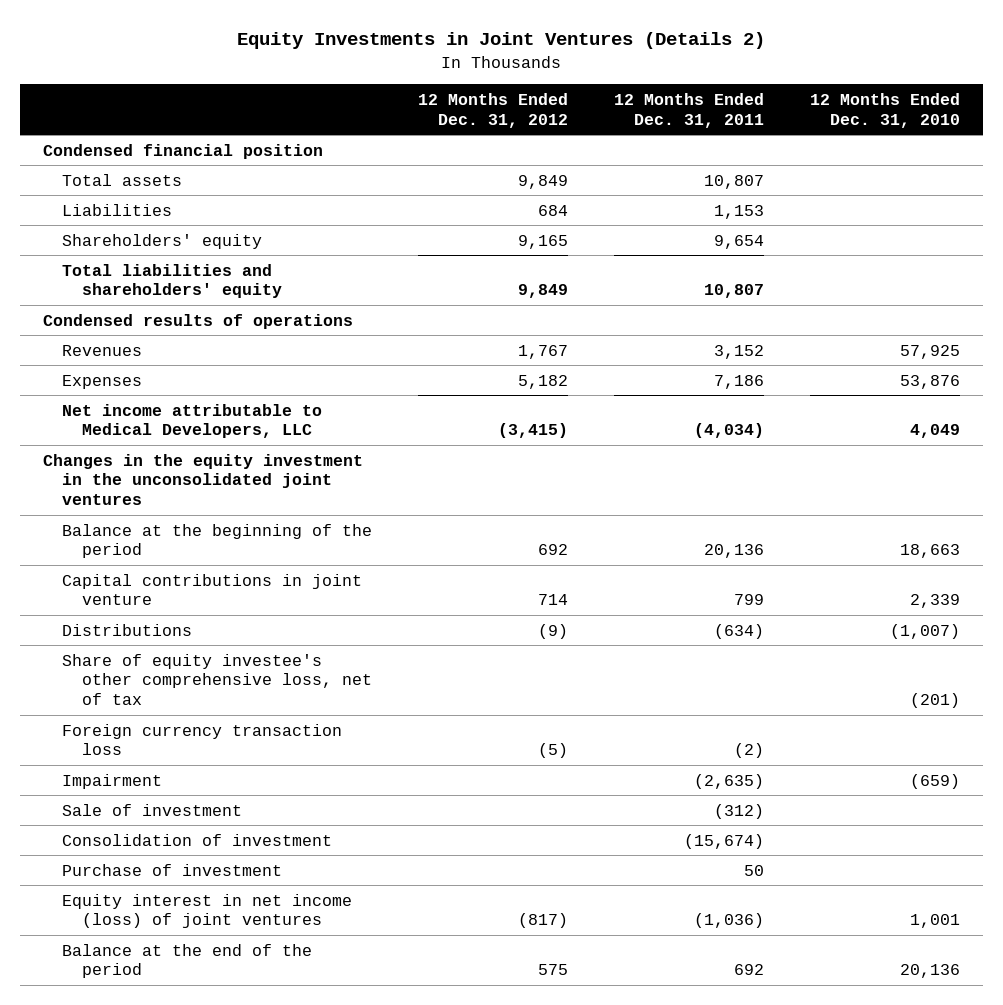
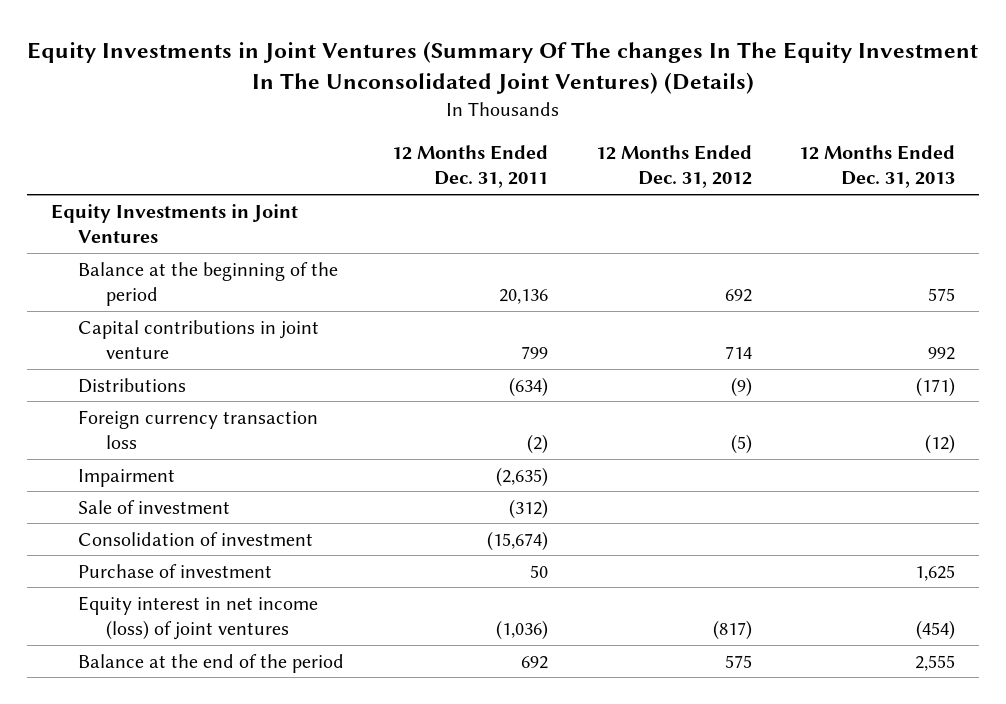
- Equity Investments in Joint Ventures (Details 2)
+ Equity Investments in Joint Ventures (Summary Of The changes In The Equity Investment In The Unconsolidated Joint Ventures) (Details)
- | 12 Months Ended Dec. 31, 2012 | 12 Months Ended Dec. 31, 2011 | 12 Months Ended Dec. 31, 2010
+ | 12 Months Ended Dec. 31, 2011 | 12 Months Ended Dec. 31, 2012 | 12 Months Ended Dec. 31, 2013
- Condensed financial position
- Total assets | 9,849 | 10,807 |
- Liabilities | 684 | 1,153 |
- Shareholders' equity | 9,165 | 9,654 |
- Total liabilities and shareholders' equity | 9,849 | 10,807 |
- Condensed results of operations
- Revenues | 1,767 | 3,152 | 57,925
- Expenses | 5,182 | 7,186 | 53,876
- Net income attributable to Medical Developers, LLC | (3,415) | (4,034) | 4,049
- Changes in the equity investment in the unconsolidated joint ventures
+ Equity Investments in Joint Ventures
- Share of equity investee's other comprehensive loss, net of tax | | | (201)

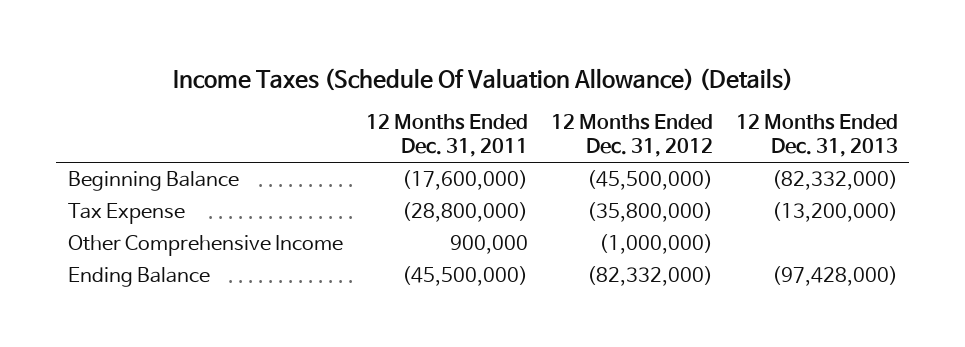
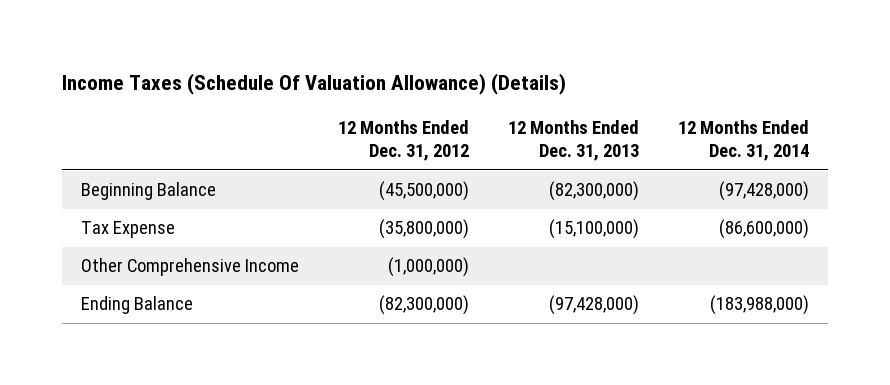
- | 12 Months Ended Dec. 31, 2011 | 12 Months Ended Dec. 31, 2012 | 12 Months Ended Dec. 31, 2013
+ | 12 Months Ended Dec. 31, 2012 | 12 Months Ended Dec. 31, 2013 | 12 Months Ended Dec. 31, 2014
- Beginning Balance | (17,600,000) | (45,500,000) | (82,332,000)
- Tax Expense | (28,800,000) | (35,800,000) | (13,200,000)
+ Beginning Balance | (45,500,000) | (82,300,000) | (97,428,000)
+ Tax Expense | (35,800,000) | (15,100,000) | (86,600,000)
- Ending Balance | (45,500,000) | (82,332,000) | (97,428,000)
+ Ending Balance | (82,300,000) | (97,428,000) | (183,988,000)

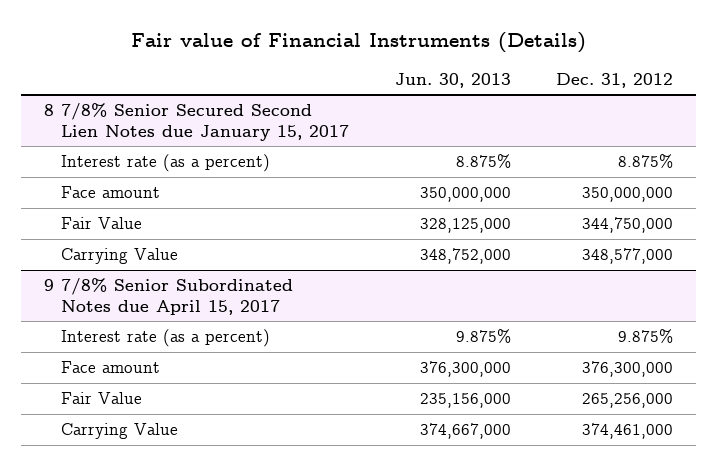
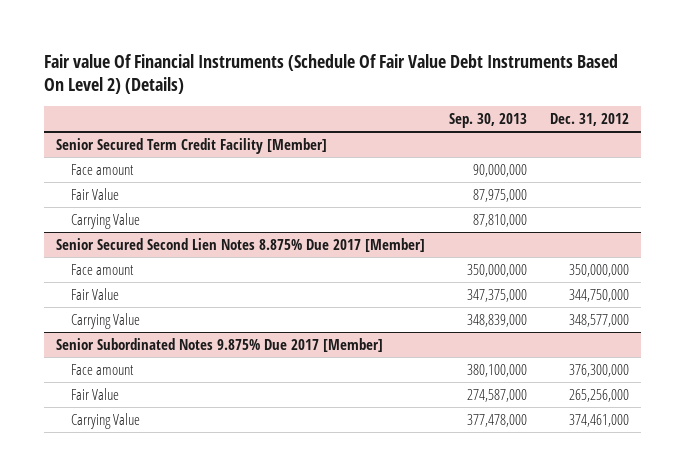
- Fair value of Financial Instruments (Details)
+ Fair value Of Financial Instruments (Schedule Of Fair Value Debt Instruments Based On Level 2) (Details)
- | Jun. 30, 2013 | Dec. 31, 2012
+ | Sep. 30, 2013 | Dec. 31, 2012
- 8 7/8% Senior Secured Second Lien Notes due January 15, 2017
- Interest rate (as a percent) | 8.875% | 8.875%
+ Senior Secured Term Credit Facility [Member]
+ Face amount | 90,000,000 |
+ Fair Value | 87,975,000 |
+ Carrying Value | 87,810,000 |
+ Senior Secured Second Lien Notes 8.875% Due 2017 [Member]
- 9 7/8% Senior Subordinated Notes due April 15, 2017
- Interest rate (as a percent) | 9.875% | 9.875%
+ Senior Subordinated Notes 9.875% Due 2017 [Member]

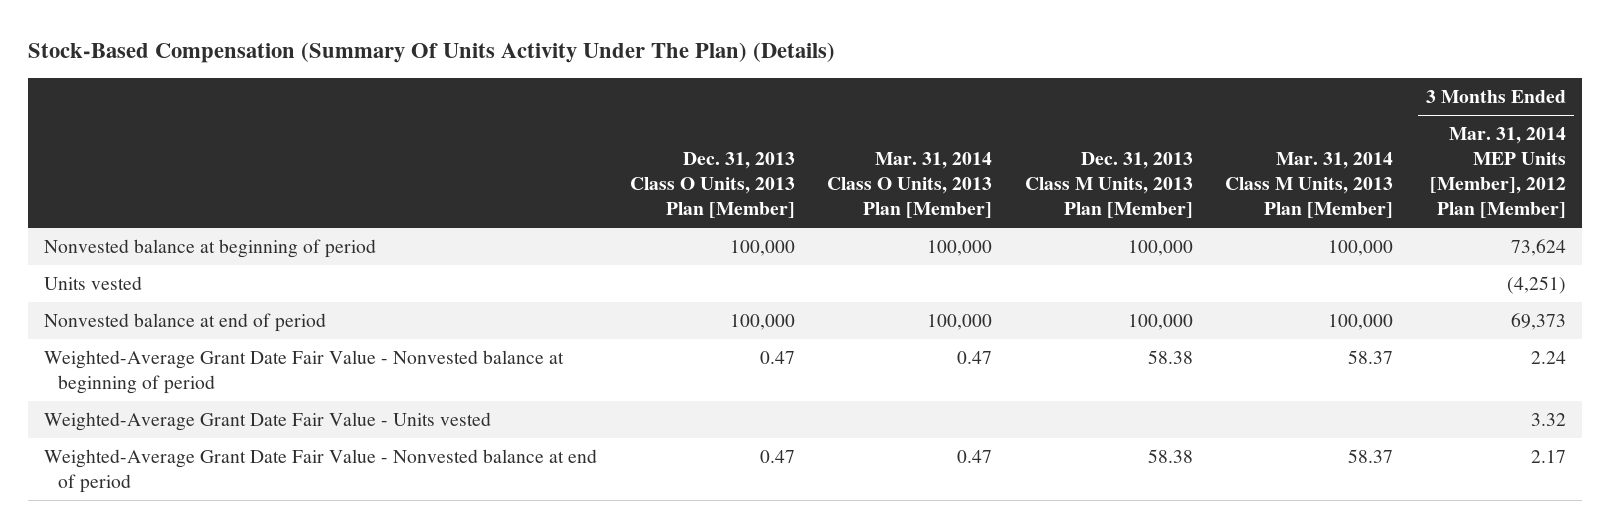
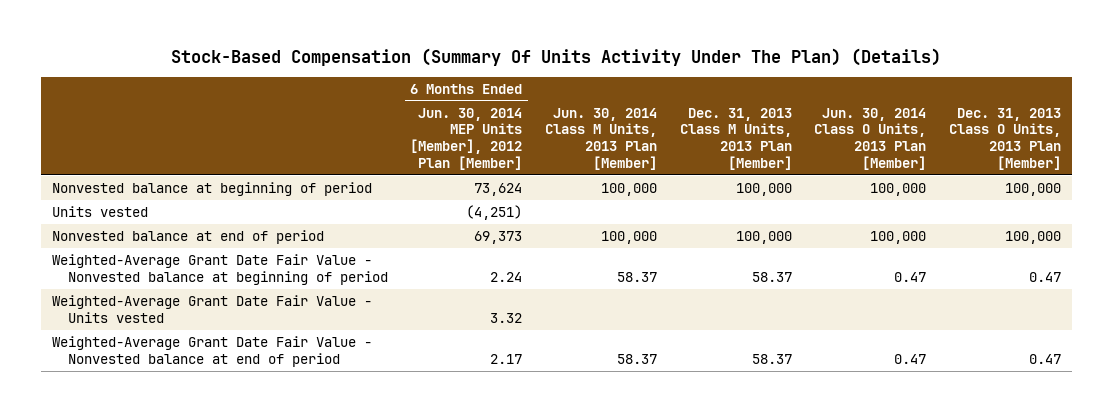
- | Dec. 31, 2013 Class O Units, 2013 Plan [Member] | Mar. 31, 2014 Class O Units, 2013 Plan [Member] | Dec. 31, 2013 Class M Units, 2013 Plan [Member] | Mar. 31, 2014 Class M Units, 2013 Plan [Member] | 3 Months Ended Mar. 31, 2014 MEP Units [Member], 2012 Plan [Member]
+ | 6 Months Ended Jun. 30, 2014 MEP Units [Member], 2012 Plan [Member] | Jun. 30, 2014 Class M Units, 2013 Plan [Member] | Dec. 31, 2013 Class M Units, 2013 Plan [Member] | Jun. 30, 2014 Class O Units, 2013 Plan [Member] | Dec. 31, 2013 Class O Units, 2013 Plan [Member]
- Weighted-Average Grant Date Fair Value - Nonvested balance at beginning of period | 0.47 | 0.47 | 58.38 | 58.37 | 2.24
+ Weighted-Average Grant Date Fair Value - Nonvested balance at beginning of period | 2.24 | 58.37 | 58.37 | 0.47 | 0.47
- Weighted-Average Grant Date Fair Value - Nonvested balance at end of period | 0.47 | 0.47 | 58.38 | 58.37 | 2.17
+ Weighted-Average Grant Date Fair Value - Nonvested balance at end of period | 2.17 | 58.37 | 58.37 | 0.47 | 0.47

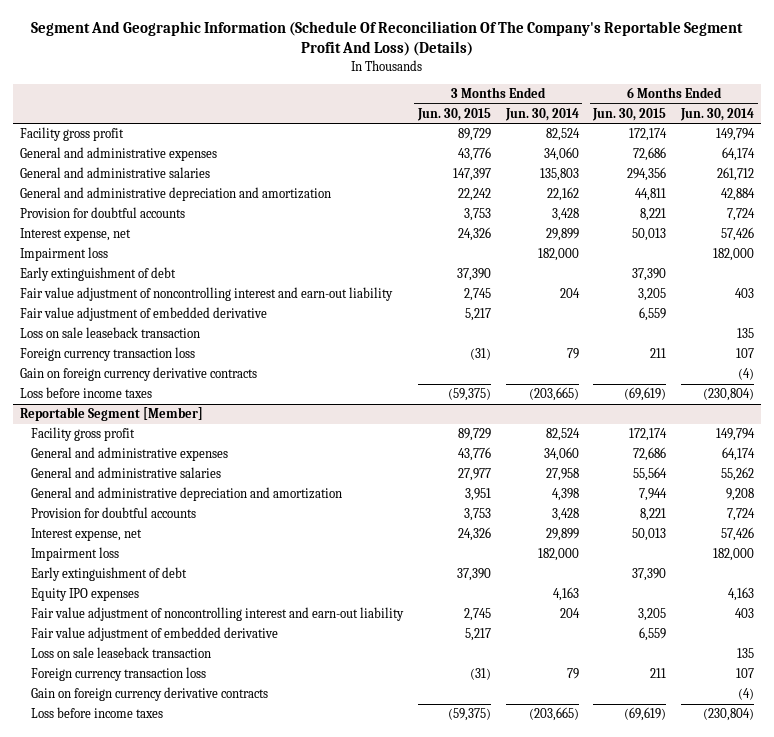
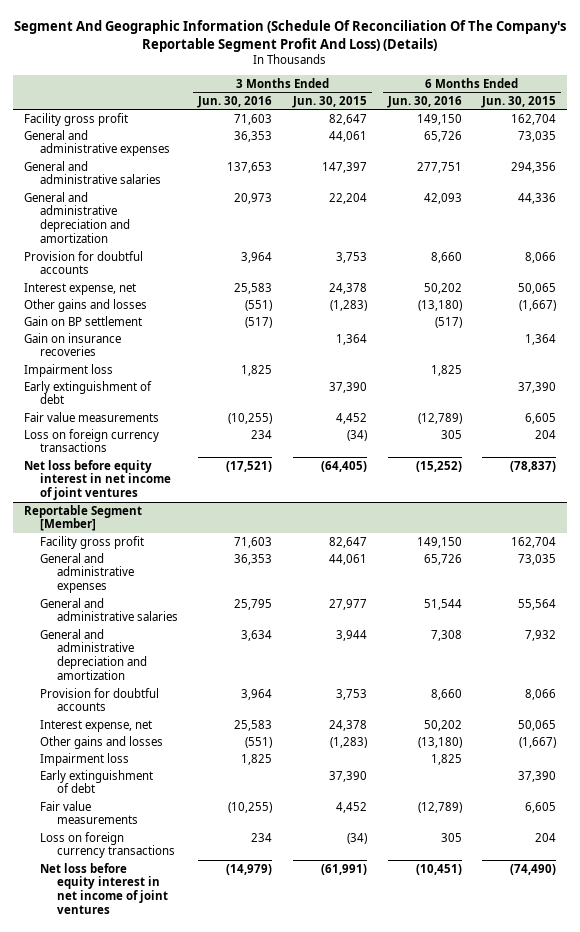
- | 3 Months Ended Jun. 30, 2015 | 3 Months Ended Jun. 30, 2014 | 6 Months Ended Jun. 30, 2015 | 6 Months Ended Jun. 30, 2014
+ | 3 Months Ended Jun. 30, 2016 | 3 Months Ended Jun. 30, 2015 | 6 Months Ended Jun. 30, 2016 | 6 Months Ended Jun. 30, 2015
- Facility gross profit | 89,729 | 82,524 | 172,174 | 149,794
- General and administrative expenses | 43,776 | 34,060 | 72,686 | 64,174
+ Facility gross profit | 71,603 | 82,647 | 149,150 | 162,704
+ General and administrative expenses | 36,353 | 44,061 | 65,726 | 73,035
- General and administrative depreciation and amortization | 22,242 | 22,162 | 44,811 | 42,884
- Provision for doubtful accounts | 3,753 | 3,428 | 8,221 | 7,724
- Interest expense, net | 24,326 | 29,899 | 50,013 | 57,426
+ General and administrative depreciation and amortization | 20,973 | 22,204 | 42,093 | 44,336
+ Provision for doubtful accounts | 3,964 | 3,753 | 8,660 | 8,066
+ Interest expense, net | 25,583 | 24,378 | 50,202 | 50,065
+ Other gains and losses | (551) | (1,283) | (13,180) | (1,667)
+ Gain on BP settlement | (517) | | (517) |
+ Gain on insurance recoveries | | 1,364 | | 1,364
- Fair value adjustment of noncontrolling interest and earn-out liability | 2,745 | 204 | 3,205 | 403
- Fair value adjustment of embedded derivative | 5,217 | | 6,559 |
- Loss on sale leaseback transaction | | | | 135
- Foreign currency transaction loss | (31) | 79 | 211 | 107
- Gain on foreign currency derivative contracts | | | | (4)
- Loss before income taxes | (59,375) | (203,665) | (69,619) | (230,804)
+ Fair value measurements | (10,255) | 4,452 | (12,789) | 6,605
+ Loss on foreign currency transactions | 234 | (34) | 305 | 204
+ Net loss before equity interest in net income of joint ventures | (17,521) | (64,405) | (15,252) | (78,837)
@ Reportable Segment [Member]
- Facility gross profit | 89,729 | 82,524 | 172,174 | 149,794
- General and administrative expenses | 43,776 | 34,060 | 72,686 | 64,174
+ Facility gross profit | 71,603 | 82,647 | 149,150 | 162,704
+ General and administrative expenses | 36,353 | 44,061 | 65,726 | 73,035
- General and administrative depreciation and amortization | 3,951 | 4,398 | 7,944 | 9,208
- Provision for doubtful accounts | 3,753 | 3,428 | 8,221 | 7,724
- Interest expense, net | 24,326 | 29,899 | 50,013 | 57,426
+ General and administrative depreciation and amortization | 3,634 | 3,944 | 7,308 | 7,932
+ Provision for doubtful accounts | 3,964 | 3,753 | 8,660 | 8,066
+ Interest expense, net | 25,583 | 24,378 | 50,202 | 50,065
+ Other gains and losses | (551) | (1,283) | (13,180) | (1,667)
- Equity IPO expenses | | 4,163 | | 4,163
- Fair value adjustment of noncontrolling interest and earn-out liability | 2,745 | 204 | 3,205 | 403
- Fair value adjustment of embedded derivative | 5,217 | | 6,559 |
- Loss on sale leaseback transaction | | | | 135
- Foreign currency transaction loss | (31) | 79 | 211 | 107
- Gain on foreign currency derivative contracts | | | | (4)
- Loss before income taxes | (59,375) | (203,665) | (69,619) | (230,804)
+ Fair value measurements | (10,255) | 4,452 | (12,789) | 6,605
+ Loss on foreign currency transactions | 234 | (34) | 305 | 204
+ Net loss before equity interest in net income of joint ventures | (14,979) | (61,991) | (10,451) | (74,490)

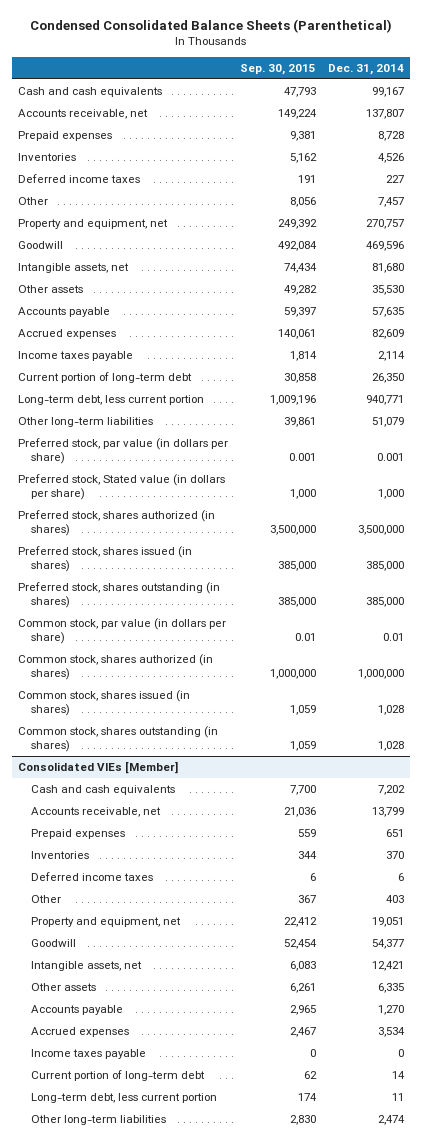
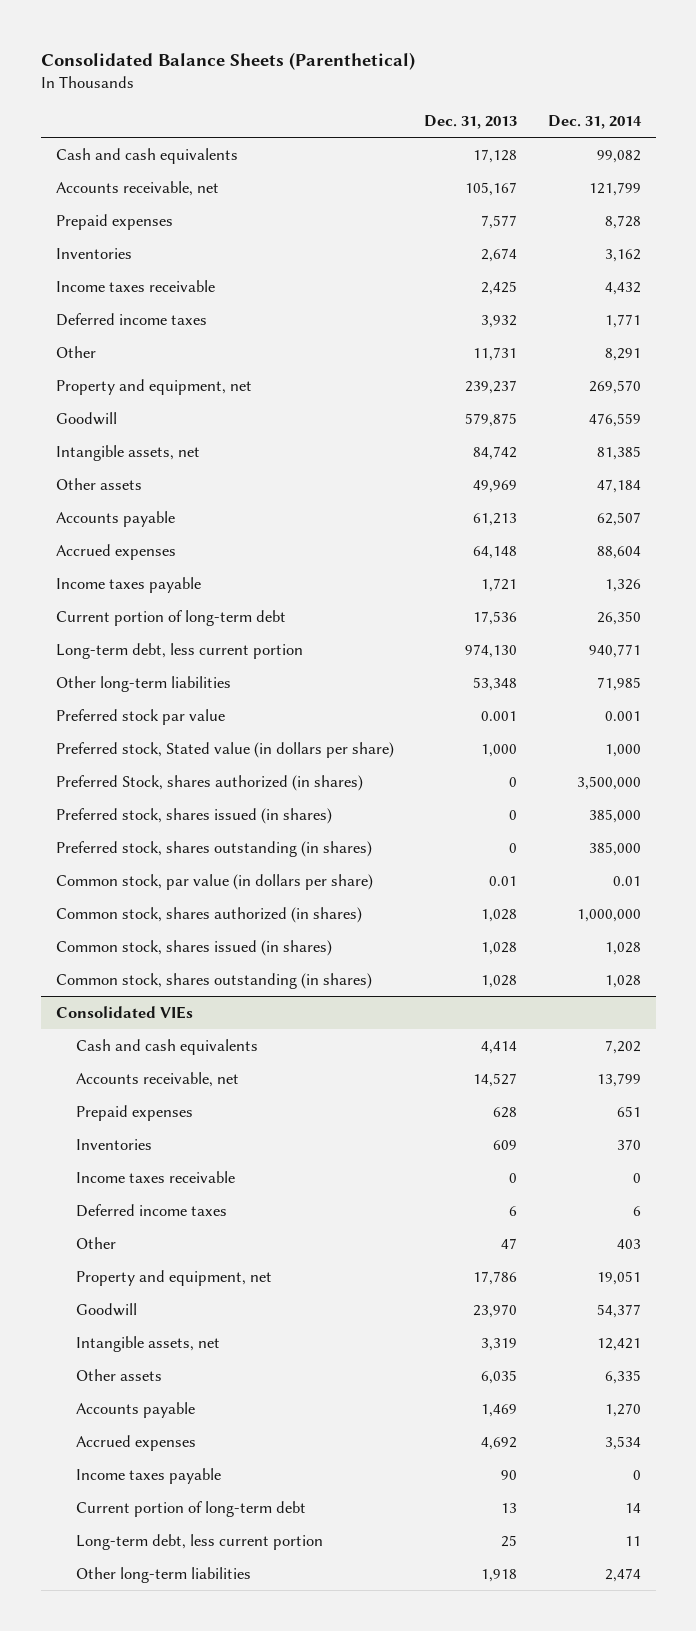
- Condensed Consolidated Balance Sheets (Parenthetical)
+ Consolidated Balance Sheets (Parenthetical)
- | Sep. 30, 2015 | Dec. 31, 2014
+ | Dec. 31, 2013 | Dec. 31, 2014
- Cash and cash equivalents | 47,793 | 99,167
- Accounts receivable, net | 149,224 | 137,807
+ Cash and cash equivalents | 17,128 | 99,082
+ Accounts receivable, net | 105,167 | 121,799
- Inventories | 5,162 | 4,526
- Deferred income taxes | 191 | 227
- Other | 8,056 | 7,457
- Property and equipment, net | 249,392 | 270,757
- Goodwill | 492,084 | 469,596
- Intangible assets, net | 74,434 | 81,680
- Other assets | 49,282 | 35,530
- Accounts payable | 59,397 | 57,635
- Accrued expenses | 140,061 | 82,609
- Income taxes payable | 1,814 | 2,114
+ Inventories | 2,674 | 3,162
+ Income taxes receivable | 2,425 | 4,432
+ Deferred income taxes | 3,932 | 1,771
+ Other | 11,731 | 8,291
+ Property and equipment, net | 239,237 | 269,570
+ Goodwill | 579,875 | 476,559
+ Intangible assets, net | 84,742 | 81,385
+ Other assets | 49,969 | 47,184
+ Accounts payable | 61,213 | 62,507
+ Accrued expenses | 64,148 | 88,604
+ Income taxes payable | 1,721 | 1,326
- Other long-term liabilities | 39,861 | 51,079
- Preferred stock, par value (in dollars per share) | 0.001 | 0.001
+ Other long-term liabilities | 53,348 | 71,985
+ Preferred stock par value | 0.001 | 0.001
- Preferred stock, shares authorized (in shares) | 3,500,000 | 3,500,000
+ Preferred Stock, shares authorized (in shares) | 0 | 3,500,000
- Consolidated VIEs [Member]
+ Consolidated VIEs
+ Income taxes receivable | 0 | 0

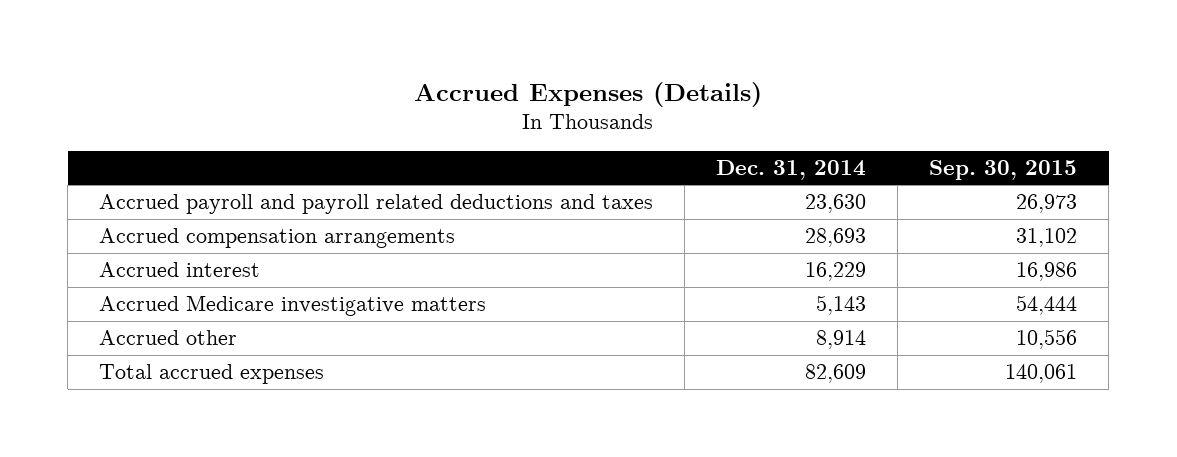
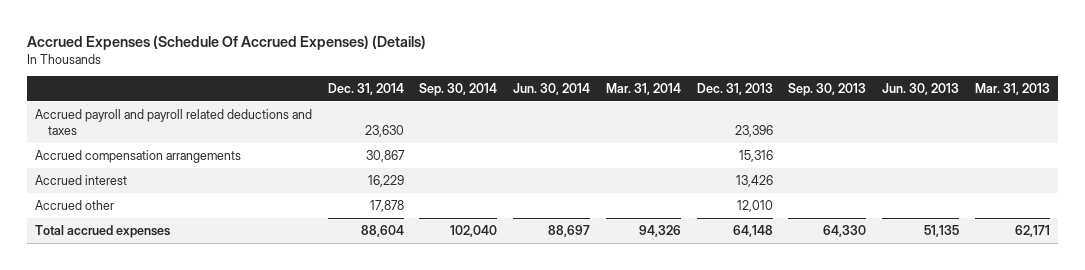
- Accrued Expenses (Details)
+ Accrued Expenses (Schedule Of Accrued Expenses) (Details)
- | Dec. 31, 2014 | Sep. 30, 2015
+ | Dec. 31, 2014 | Sep. 30, 2014 | Jun. 30, 2014 | Mar. 31, 2014 | Dec. 31, 2013 | Sep. 30, 2013 | Jun. 30, 2013 | Mar. 31, 2013
- Accrued compensation arrangements | 28,693 | 31,102
+ Accrued compensation arrangements | 30,867 | | | | 15,316 | | |
- Accrued Medicare investigative matters | 5,143 | 54,444
- Accrued other | 8,914 | 10,556
- Total accrued expenses | 82,609 | 140,061
+ Accrued other | 17,878 | | | | 12,010 | | |
+ Total accrued expenses | 88,604 | 102,040 | 88,697 | 94,326 | 64,148 | 64,330 | 51,135 | 62,171

